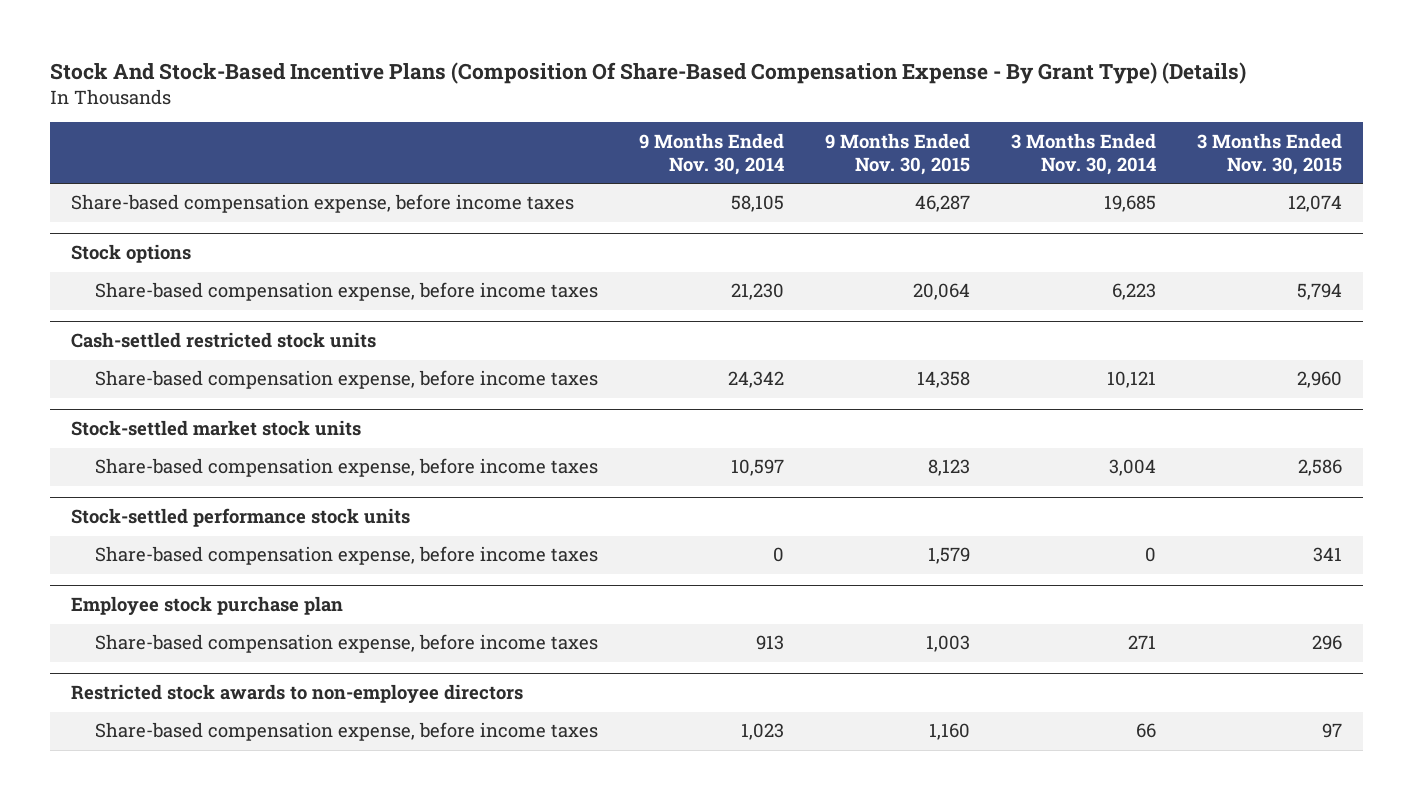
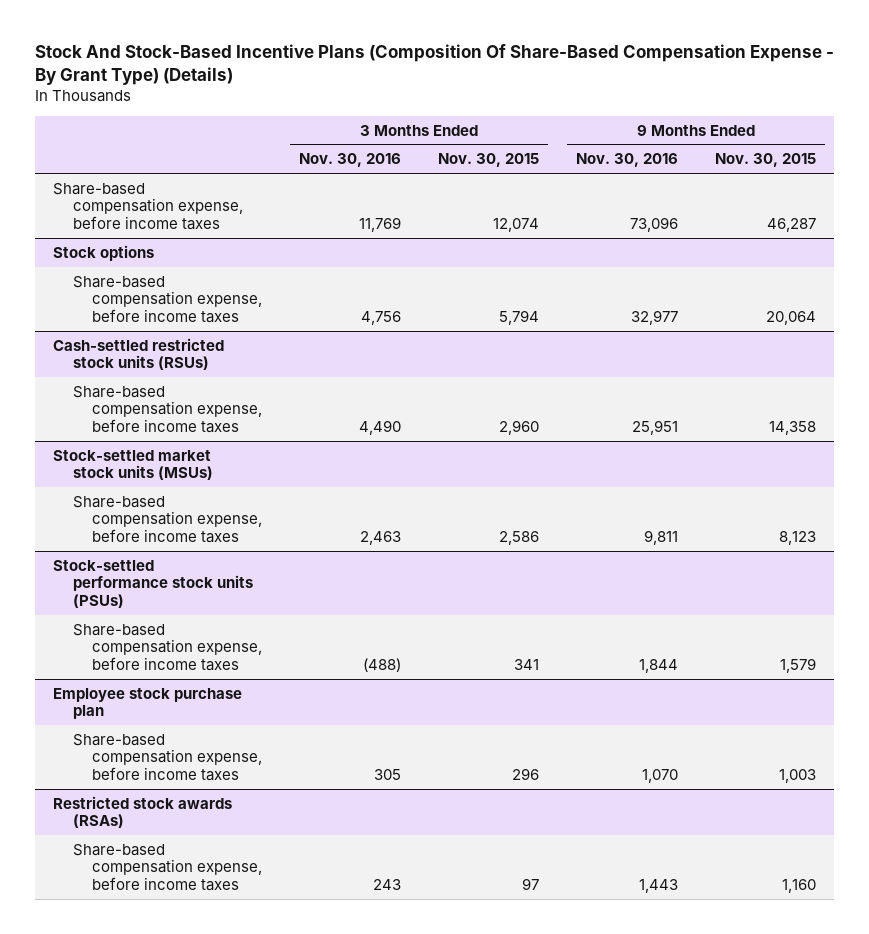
- | 9 Months Ended Nov. 30, 2014 | 9 Months Ended Nov. 30, 2015 | 3 Months Ended Nov. 30, 2014 | 3 Months Ended Nov. 30, 2015
+ | 3 Months Ended Nov. 30, 2016 | 3 Months Ended Nov. 30, 2015 | 9 Months Ended Nov. 30, 2016 | 9 Months Ended Nov. 30, 2015
- Cash-settled restricted stock units
+ Cash-settled restricted stock units (RSUs)
- Stock-settled market stock units
+ Stock-settled market stock units (MSUs)
- Stock-settled performance stock units
+ Stock-settled performance stock units (PSUs)
- Restricted stock awards to non-employee directors
+ Restricted stock awards (RSAs)

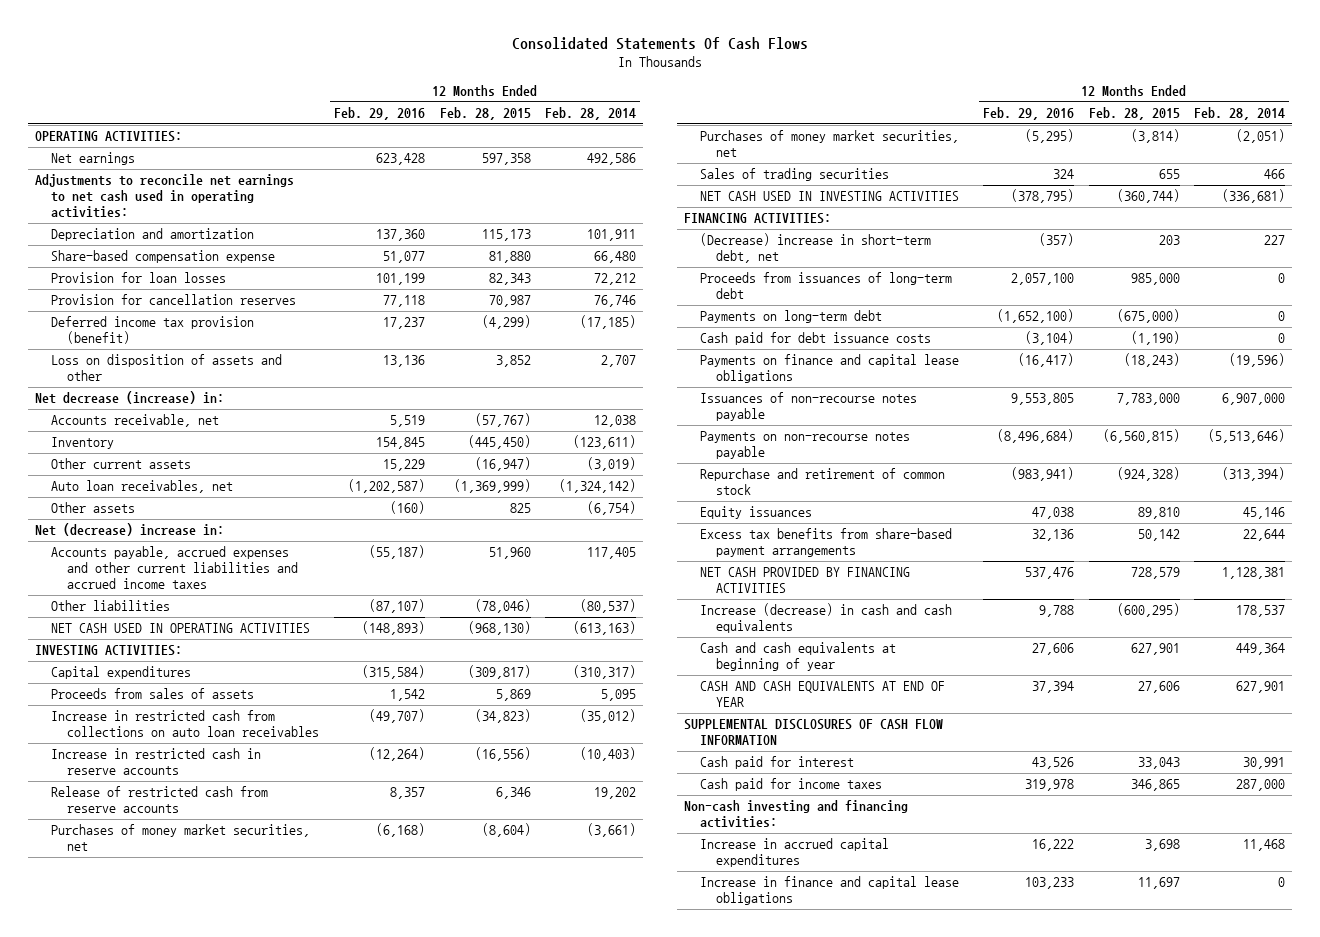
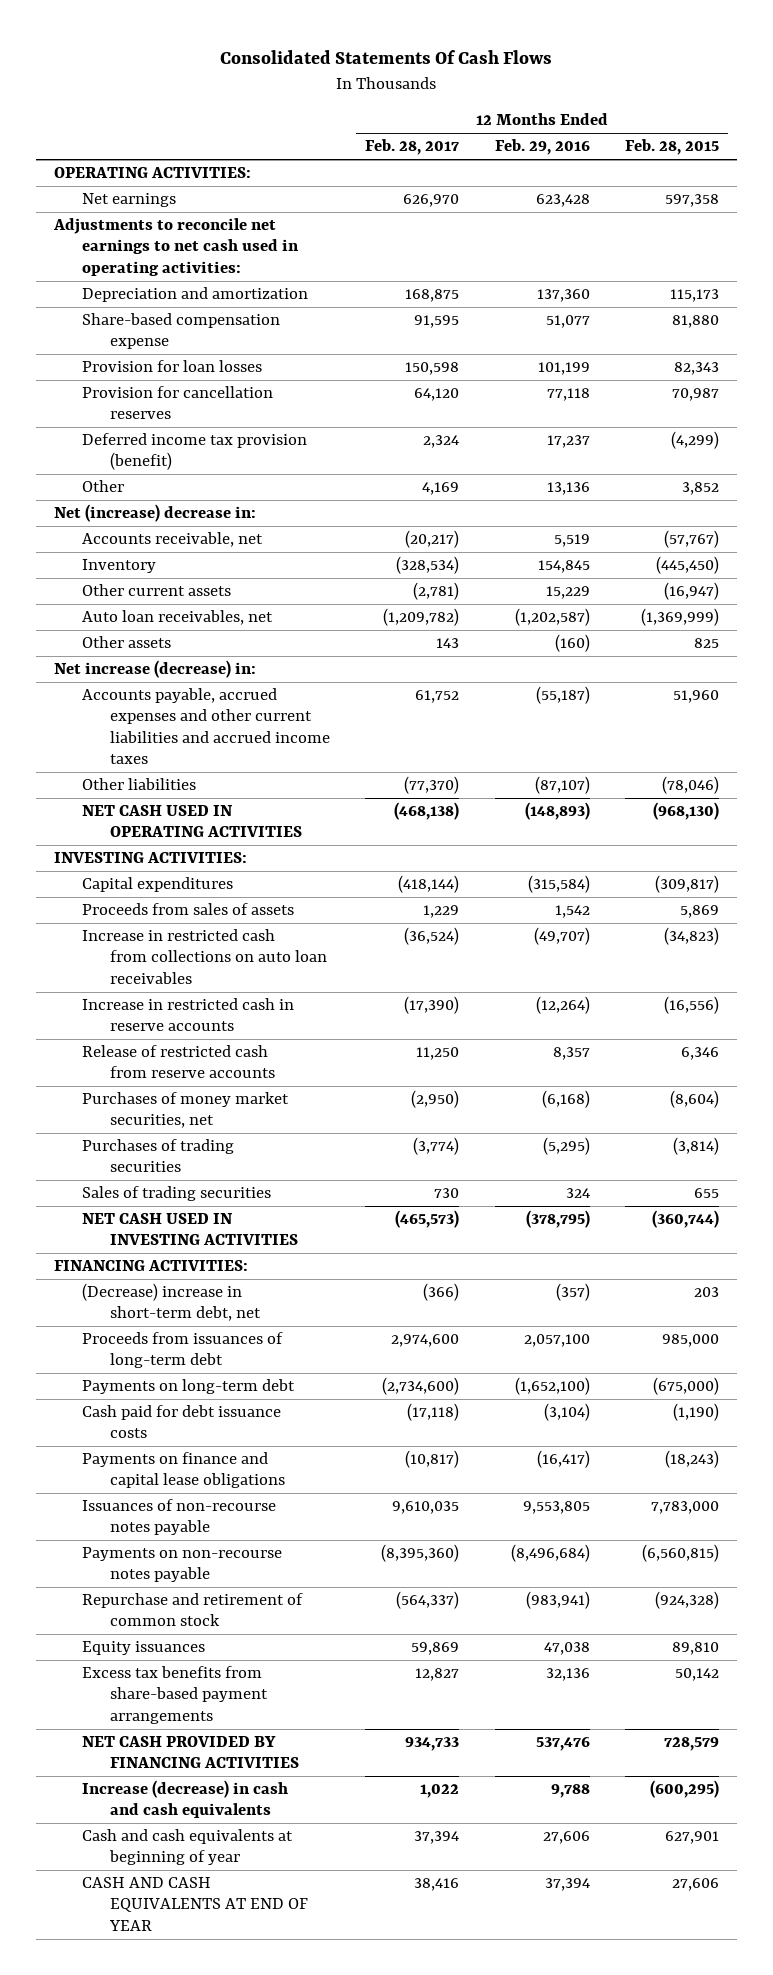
- | 12 Months Ended Feb. 29, 2016 | 12 Months Ended Feb. 28, 2015 | 12 Months Ended Feb. 28, 2014
+ | 12 Months Ended Feb. 28, 2017 | 12 Months Ended Feb. 29, 2016 | 12 Months Ended Feb. 28, 2015
- Loss on disposition of assets and other | 13,136 | 3,852 | 2,707
- Net decrease (increase) in:
+ Other | 4,169 | 13,136 | 3,852
+ Net (increase) decrease in:
- Net (decrease) increase in:
+ Net increase (decrease) in:
- Purchases of money market securities, net | (5,295) | (3,814) | (2,051)
+ Purchases of trading securities | (3,774) | (5,295) | (3,814)
- SUPPLEMENTAL DISCLOSURES OF CASH FLOW INFORMATION
- Cash paid for interest | 43,526 | 33,043 | 30,991
- Cash paid for income taxes | 319,978 | 346,865 | 287,000
- Non-cash investing and financing activities:
- Increase in accrued capital expenditures | 16,222 | 3,698 | 11,468
- Increase in finance and capital lease obligations | 103,233 | 11,697 | 0

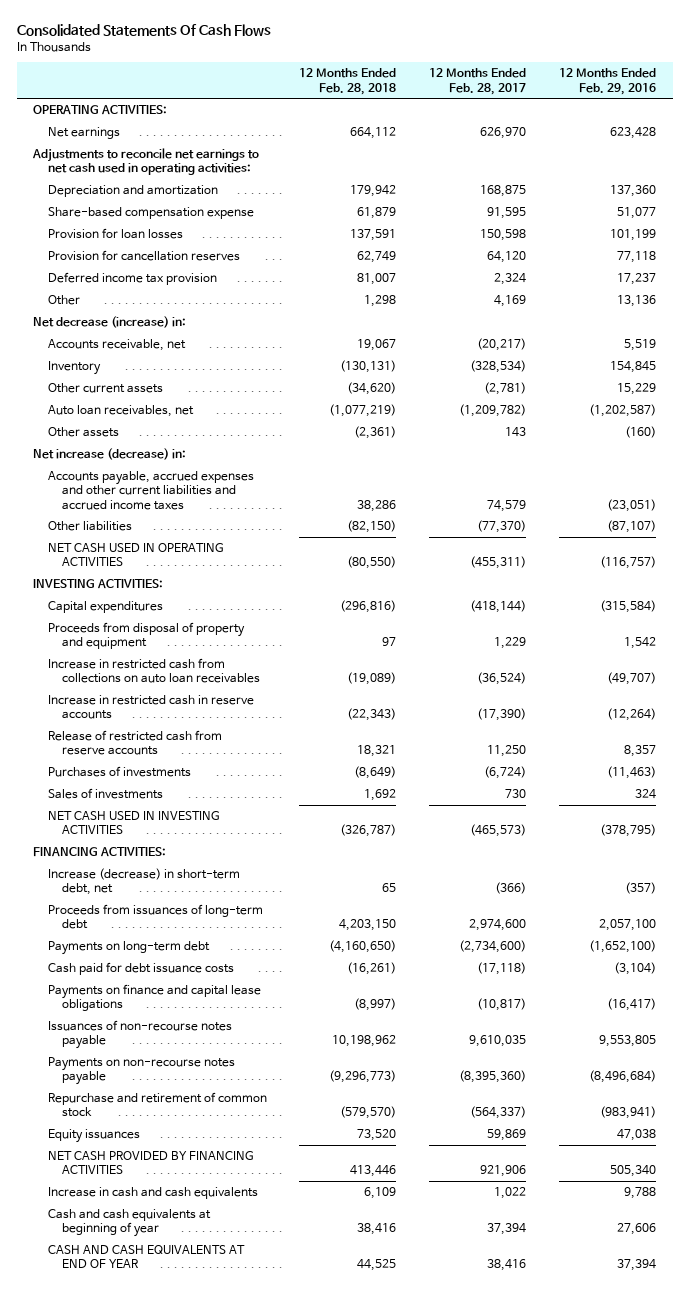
- | 12 Months Ended Feb. 28, 2017 | 12 Months Ended Feb. 29, 2016 | 12 Months Ended Feb. 28, 2015
+ | 12 Months Ended Feb. 28, 2018 | 12 Months Ended Feb. 28, 2017 | 12 Months Ended Feb. 29, 2016
- Deferred income tax provision (benefit) | 2,324 | 17,237 | (4,299)
+ Deferred income tax provision | 81,007 | 2,324 | 17,237
- Net (increase) decrease in:
+ Net decrease (increase) in:
- Accounts payable, accrued expenses and other current liabilities and accrued income taxes | 61,752 | (55,187) | 51,960
+ Accounts payable, accrued expenses and other current liabilities and accrued income taxes | 38,286 | 74,579 | (23,051)
- NET CASH USED IN OPERATING ACTIVITIES | (468,138) | (148,893) | (968,130)
+ NET CASH USED IN OPERATING ACTIVITIES | (80,550) | (455,311) | (116,757)
- Proceeds from sales of assets | 1,229 | 1,542 | 5,869
+ Proceeds from disposal of property and equipment | 97 | 1,229 | 1,542
- Purchases of money market securities, net | (2,950) | (6,168) | (8,604)
- Purchases of trading securities | (3,774) | (5,295) | (3,814)
- Sales of trading securities | 730 | 324 | 655
+ Purchases of investments | (8,649) | (6,724) | (11,463)
+ Sales of investments | 1,692 | 730 | 324
- (Decrease) increase in short-term debt, net | (366) | (357) | 203
+ Increase (decrease) in short-term debt, net | 65 | (366) | (357)
- Excess tax benefits from share-based payment arrangements | 12,827 | 32,136 | 50,142
- NET CASH PROVIDED BY FINANCING ACTIVITIES | 934,733 | 537,476 | 728,579
- Increase (decrease) in cash and cash equivalents | 1,022 | 9,788 | (600,295)
+ NET CASH PROVIDED BY FINANCING ACTIVITIES | 413,446 | 921,906 | 505,340
+ Increase in cash and cash equivalents | 6,109 | 1,022 | 9,788

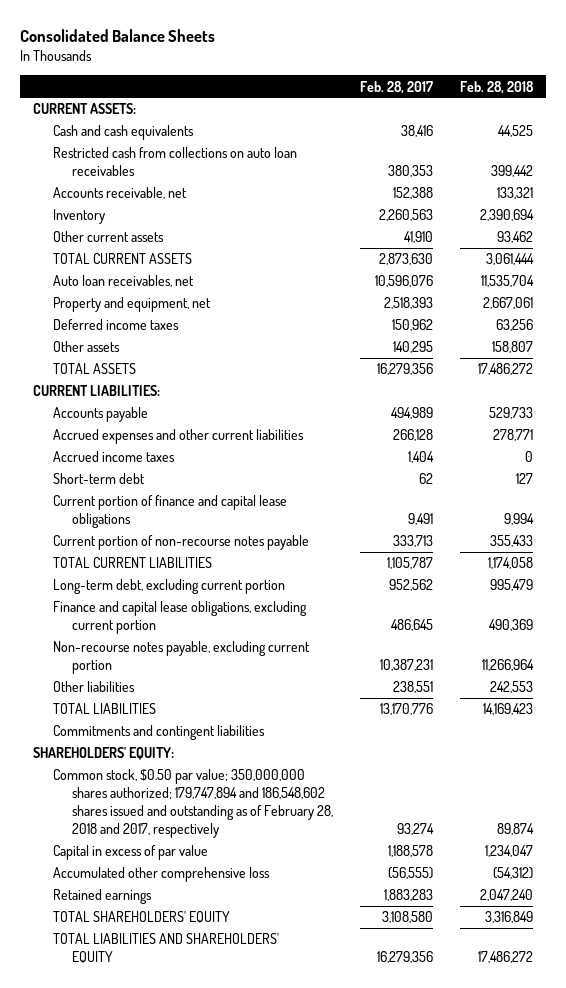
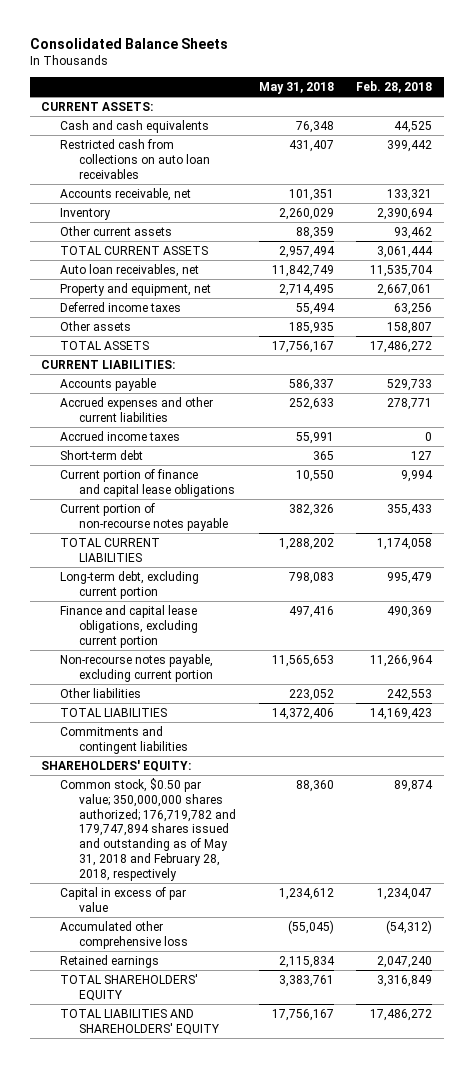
- | Feb. 28, 2017 | Feb. 28, 2018
+ | May 31, 2018 | Feb. 28, 2018
- Common stock, $0.50 par value; 350,000,000 shares authorized; 179,747,894 and 186,548,602 shares issued and outstanding as of February 28, 2018 and 2017, respectively | 93,274 | 89,874
+ Common stock, $0.50 par value; 350,000,000 shares authorized; 176,719,782 and 179,747,894 shares issued and outstanding as of May 31, 2018 and February 28, 2018, respectively | 88,360 | 89,874

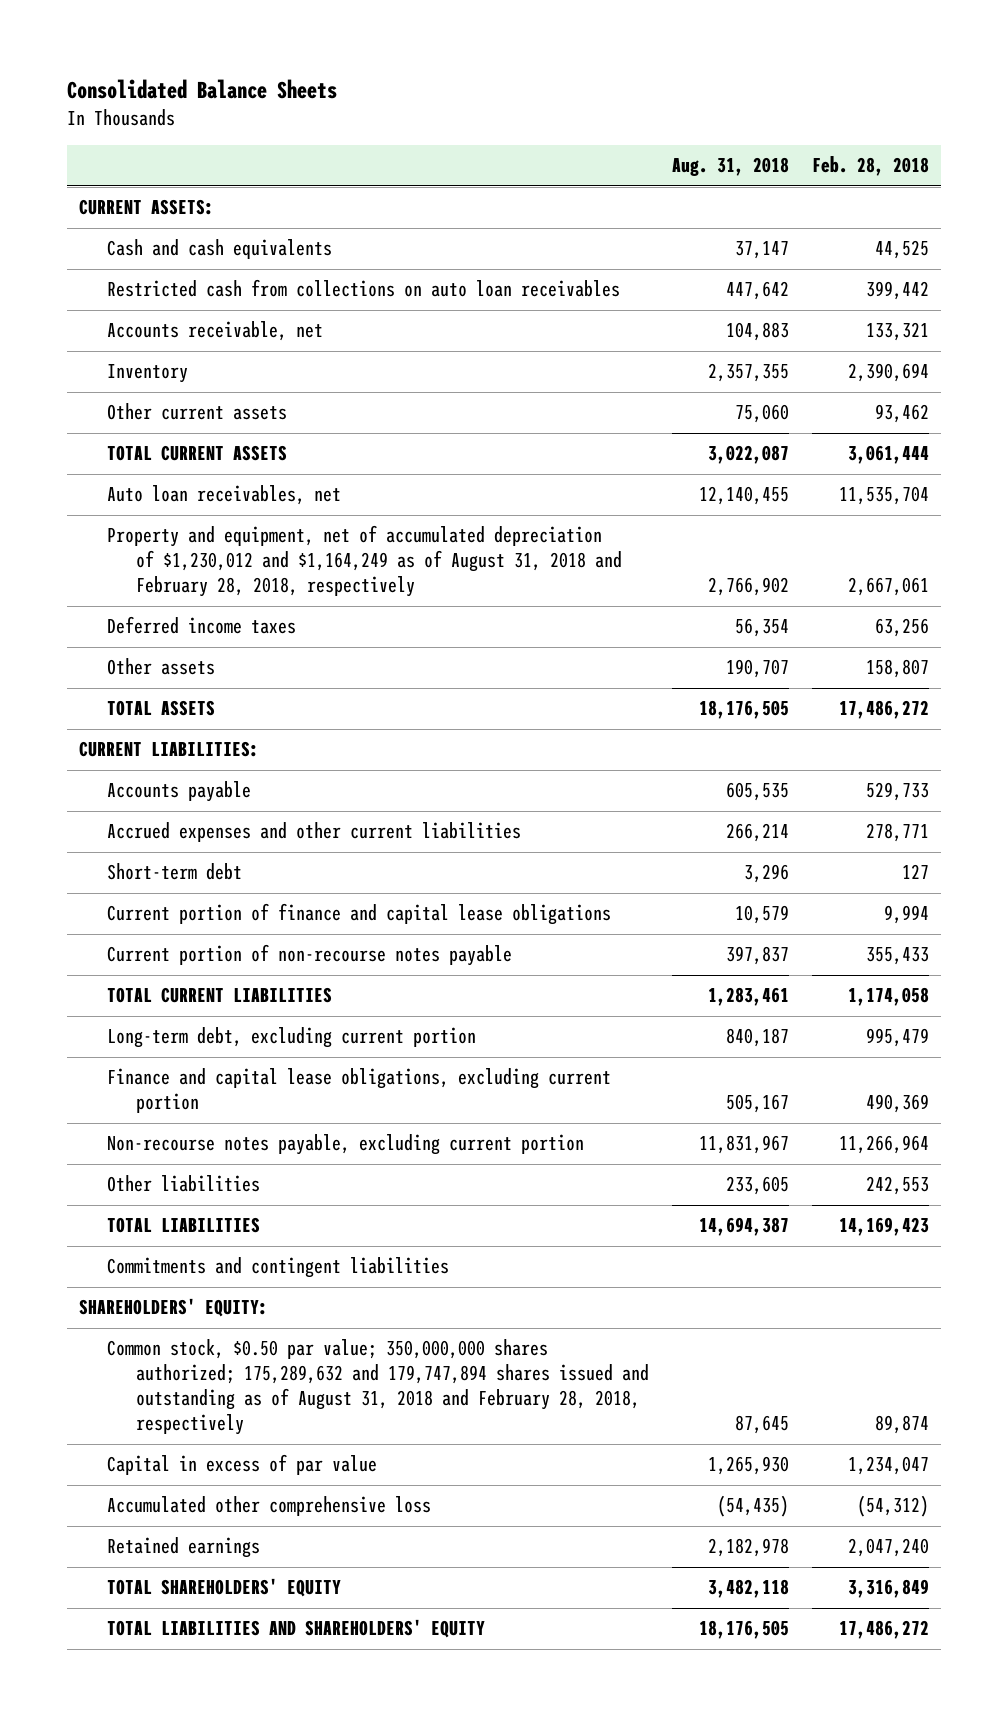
- | May 31, 2018 | Feb. 28, 2018
+ | Aug. 31, 2018 | Feb. 28, 2018
- Property and equipment, net | 2,714,495 | 2,667,061
+ Property and equipment, net of accumulated depreciation of $1,230,012 and $1,164,249 as of August 31, 2018 and February 28, 2018, respectively | 2,766,902 | 2,667,061
- Accrued income taxes | 55,991 | 0
- Common stock, $0.50 par value; 350,000,000 shares authorized; 176,719,782 and 179,747,894 shares issued and outstanding as of May 31, 2018 and February 28, 2018, respectively | 88,360 | 89,874
+ Common stock, $0.50 par value; 350,000,000 shares authorized; 175,289,632 and 179,747,894 shares issued and outstanding as of August 31, 2018 and February 28, 2018, respectively | 87,645 | 89,874

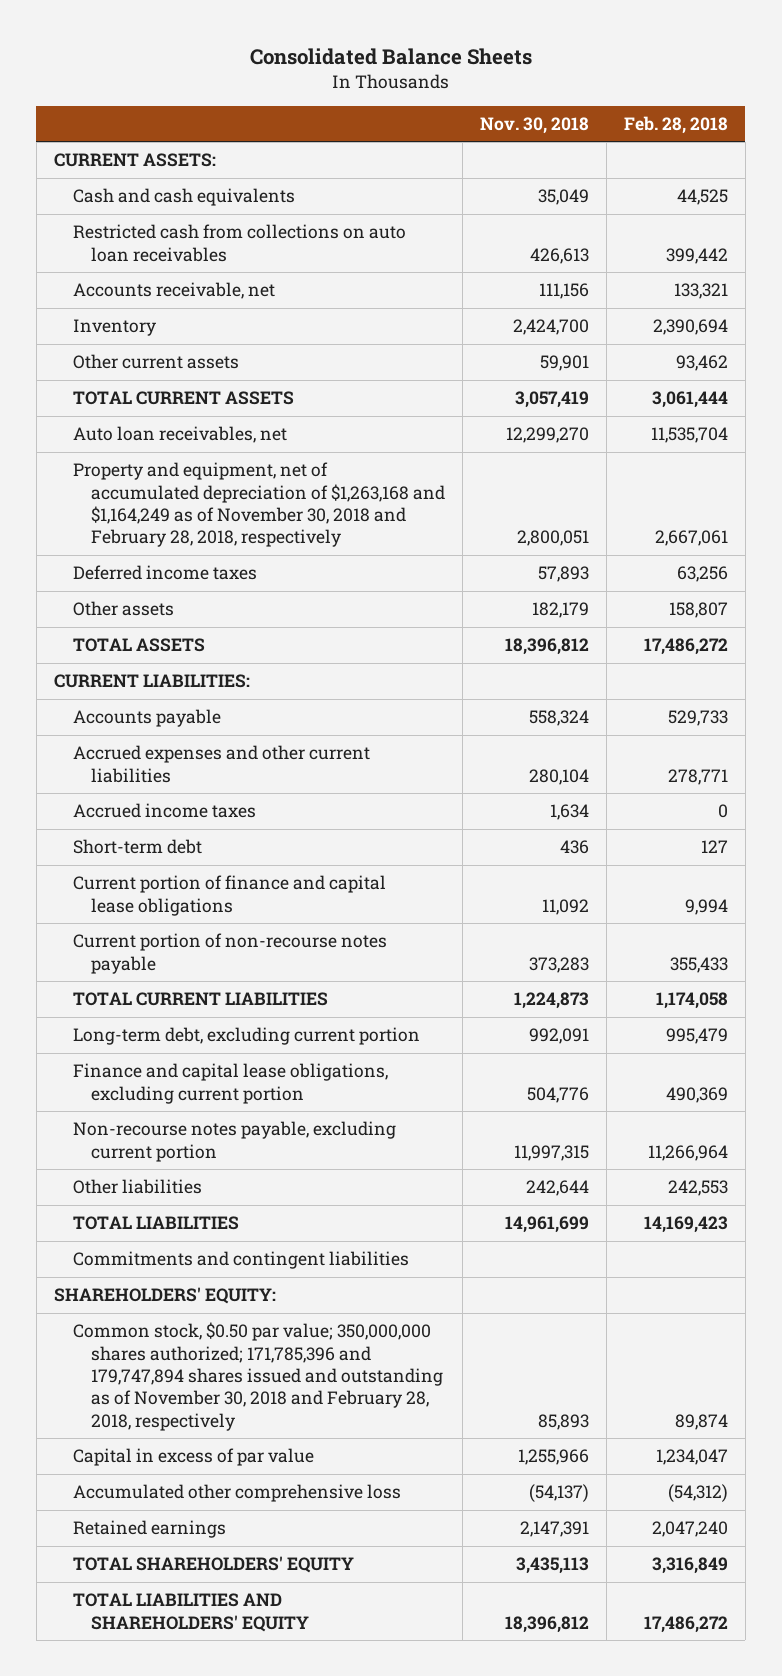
- | Aug. 31, 2018 | Feb. 28, 2018
+ | Nov. 30, 2018 | Feb. 28, 2018
- Property and equipment, net of accumulated depreciation of $1,230,012 and $1,164,249 as of August 31, 2018 and February 28, 2018, respectively | 2,766,902 | 2,667,061
+ Property and equipment, net of accumulated depreciation of $1,263,168 and $1,164,249 as of November 30, 2018 and February 28, 2018, respectively | 2,800,051 | 2,667,061
+ Accrued income taxes | 1,634 | 0
- Common stock, $0.50 par value; 350,000,000 shares authorized; 175,289,632 and 179,747,894 shares issued and outstanding as of August 31, 2018 and February 28, 2018, respectively | 87,645 | 89,874
+ Common stock, $0.50 par value; 350,000,000 shares authorized; 171,785,396 and 179,747,894 shares issued and outstanding as of November 30, 2018 and February 28, 2018, respectively | 85,893 | 89,874

